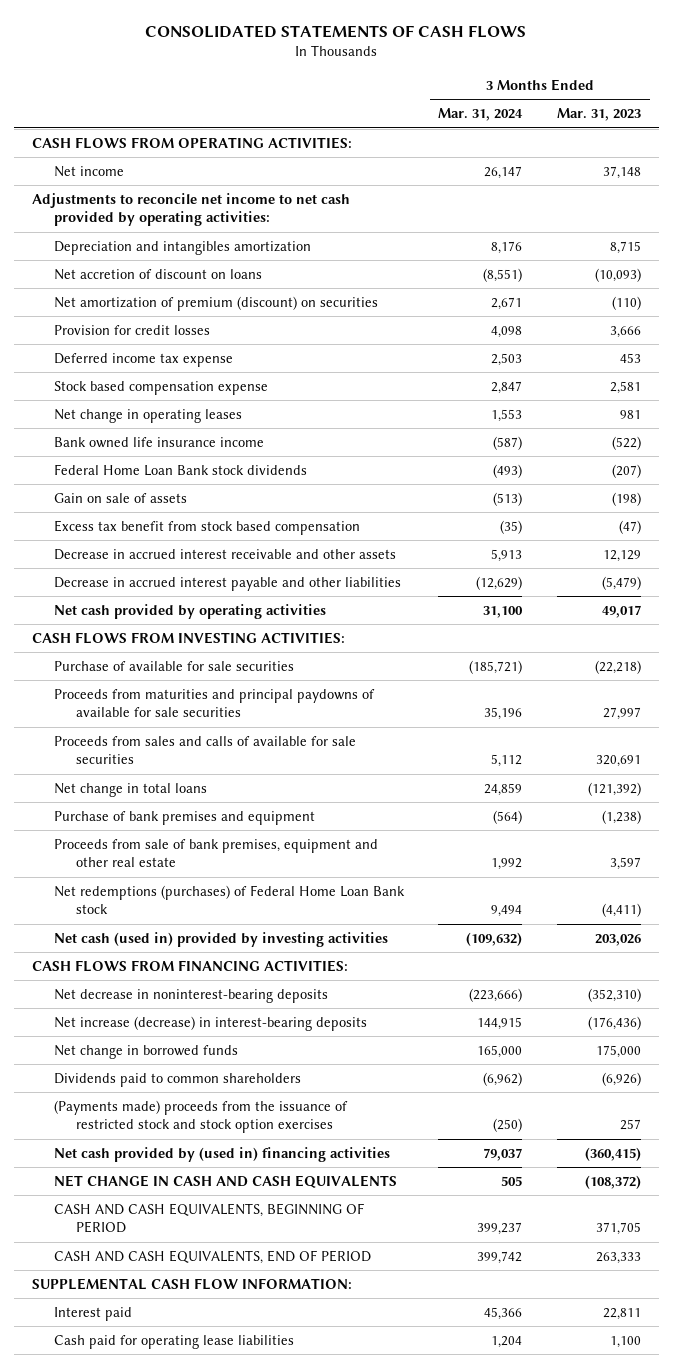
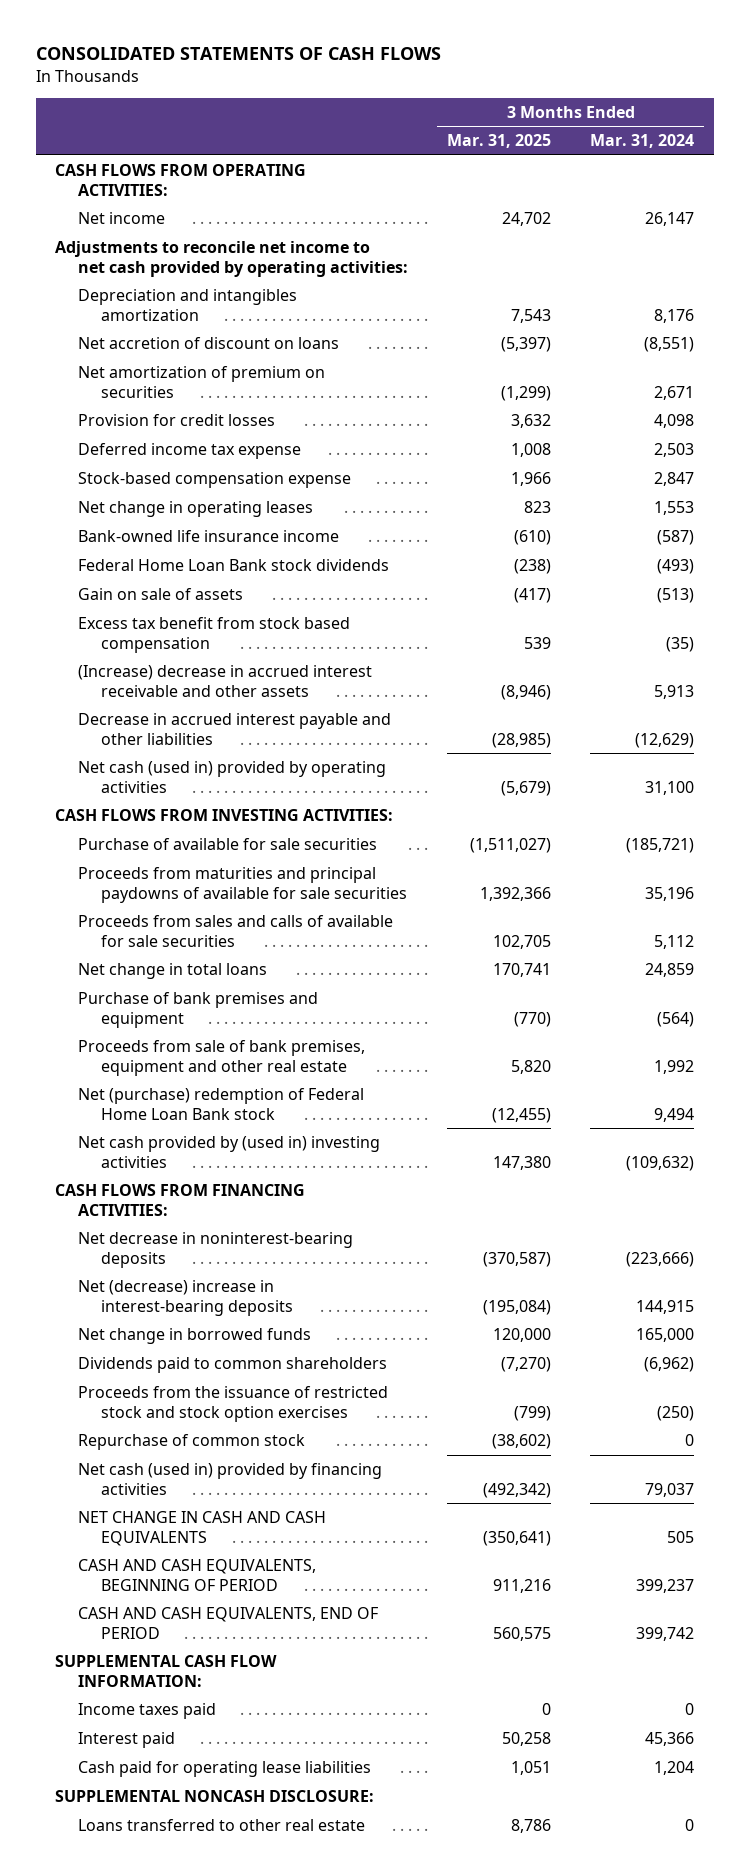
- | 3 Months Ended Mar. 31, 2024 | 3 Months Ended Mar. 31, 2023
+ | 3 Months Ended Mar. 31, 2025 | 3 Months Ended Mar. 31, 2024
- Net amortization of premium (discount) on securities | 2,671 | (110)
+ Net amortization of premium on securities | (1,299) | 2,671
- Stock based compensation expense | 2,847 | 2,581
+ Stock-based compensation expense | 1,966 | 2,847
- Bank owned life insurance income | (587) | (522)
+ Bank-owned life insurance income | (610) | (587)
- Decrease in accrued interest receivable and other assets | 5,913 | 12,129
+ (Increase) decrease in accrued interest receivable and other assets | (8,946) | 5,913
- Net cash provided by operating activities | 31,100 | 49,017
+ Net cash (used in) provided by operating activities | (5,679) | 31,100
- Net redemptions (purchases) of Federal Home Loan Bank stock | 9,494 | (4,411)
- Net cash (used in) provided by investing activities | (109,632) | 203,026
+ Net (purchase) redemption of Federal Home Loan Bank stock | (12,455) | 9,494
+ Net cash provided by (used in) investing activities | 147,380 | (109,632)
- Net increase (decrease) in interest-bearing deposits | 144,915 | (176,436)
+ Net (decrease) increase in interest-bearing deposits | (195,084) | 144,915
- (Payments made) proceeds from the issuance of restricted stock and stock option exercises | (250) | 257
- Net cash provided by (used in) financing activities | 79,037 | (360,415)
+ Proceeds from the issuance of restricted stock and stock option exercises | (799) | (250)
+ Repurchase of common stock | (38,602) | 0
+ Net cash (used in) provided by financing activities | (492,342) | 79,037
+ Income taxes paid | 0 | 0
+ SUPPLEMENTAL NONCASH DISCLOSURE:
+ Loans transferred to other real estate | 8,786 | 0

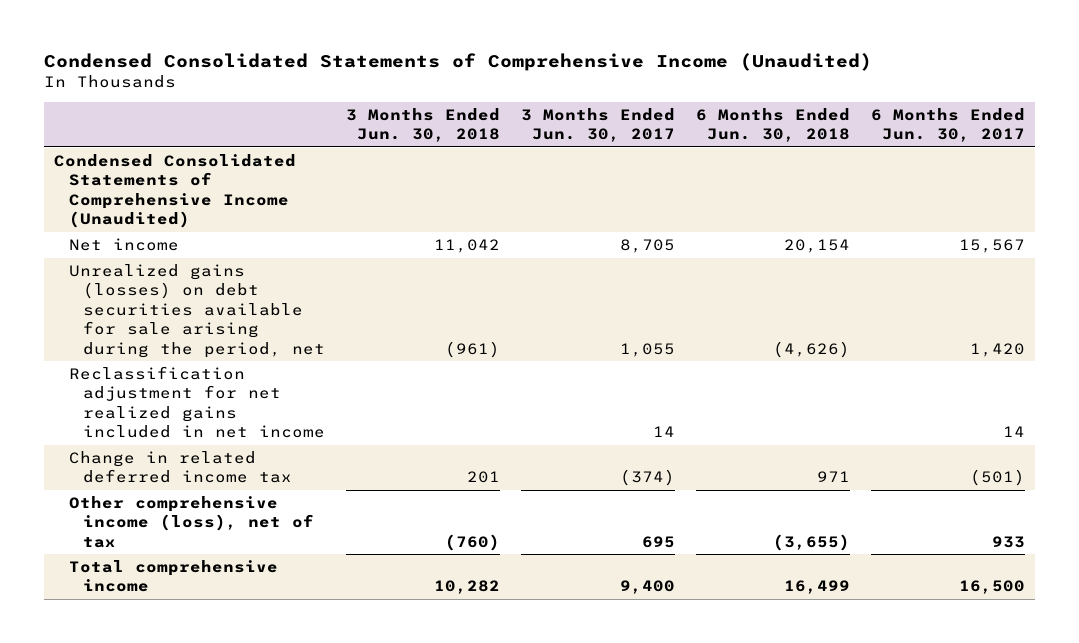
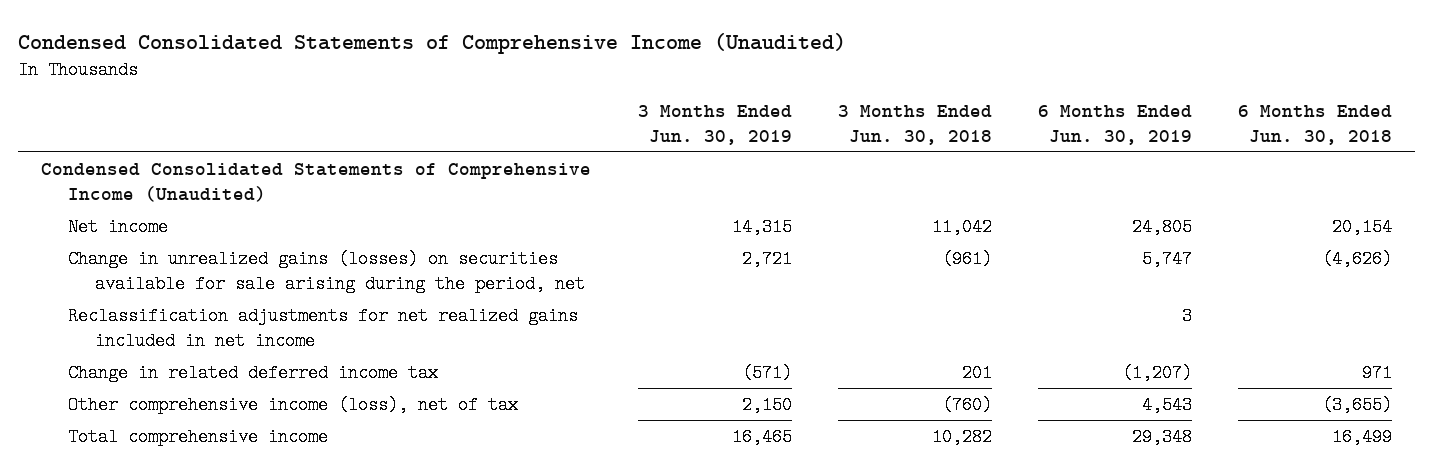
- | 3 Months Ended Jun. 30, 2018 | 3 Months Ended Jun. 30, 2017 | 6 Months Ended Jun. 30, 2018 | 6 Months Ended Jun. 30, 2017
+ | 3 Months Ended Jun. 30, 2019 | 3 Months Ended Jun. 30, 2018 | 6 Months Ended Jun. 30, 2019 | 6 Months Ended Jun. 30, 2018
- Unrealized gains (losses) on debt securities available for sale arising during the period, net | (961) | 1,055 | (4,626) | 1,420
- Reclassification adjustment for net realized gains included in net income | | 14 | | 14
+ Change in unrealized gains (losses) on securities available for sale arising during the period, net | 2,721 | (961) | 5,747 | (4,626)
+ Reclassification adjustments for net realized gains included in net income | | | 3 |

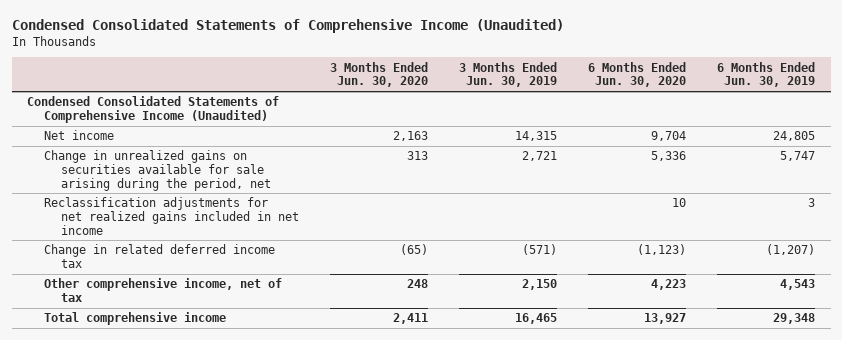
- | 3 Months Ended Jun. 30, 2019 | 3 Months Ended Jun. 30, 2018 | 6 Months Ended Jun. 30, 2019 | 6 Months Ended Jun. 30, 2018
+ | 3 Months Ended Jun. 30, 2020 | 3 Months Ended Jun. 30, 2019 | 6 Months Ended Jun. 30, 2020 | 6 Months Ended Jun. 30, 2019
- Change in unrealized gains (losses) on securities available for sale arising during the period, net | 2,721 | (961) | 5,747 | (4,626)
+ Change in unrealized gains on securities available for sale arising during the period, net | 313 | 2,721 | 5,336 | 5,747
- Other comprehensive income (loss), net of tax | 2,150 | (760) | 4,543 | (3,655)
+ Other comprehensive income, net of tax | 248 | 2,150 | 4,223 | 4,543

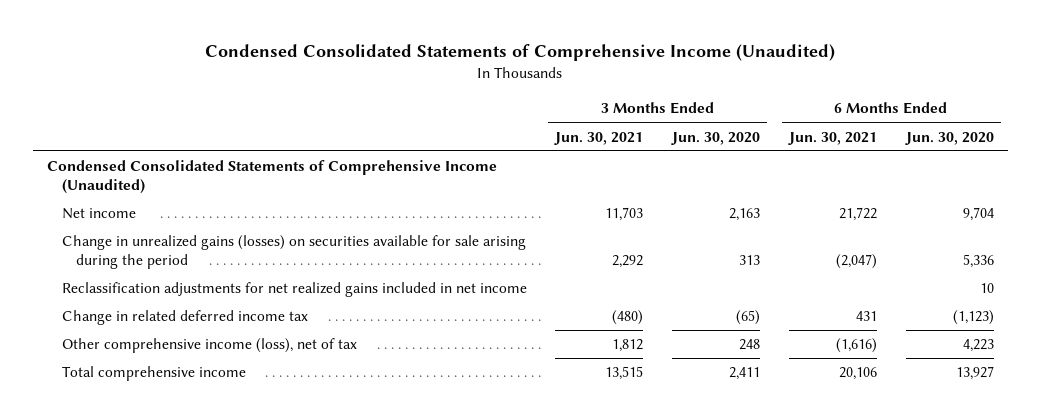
- | 3 Months Ended Jun. 30, 2020 | 3 Months Ended Jun. 30, 2019 | 6 Months Ended Jun. 30, 2020 | 6 Months Ended Jun. 30, 2019
+ | 3 Months Ended Jun. 30, 2021 | 3 Months Ended Jun. 30, 2020 | 6 Months Ended Jun. 30, 2021 | 6 Months Ended Jun. 30, 2020
- Change in unrealized gains on securities available for sale arising during the period, net | 313 | 2,721 | 5,336 | 5,747
+ Change in unrealized gains (losses) on securities available for sale arising during the period | 2,292 | 313 | (2,047) | 5,336
- Other comprehensive income, net of tax | 248 | 2,150 | 4,223 | 4,543
+ Other comprehensive income (loss), net of tax | 1,812 | 248 | (1,616) | 4,223

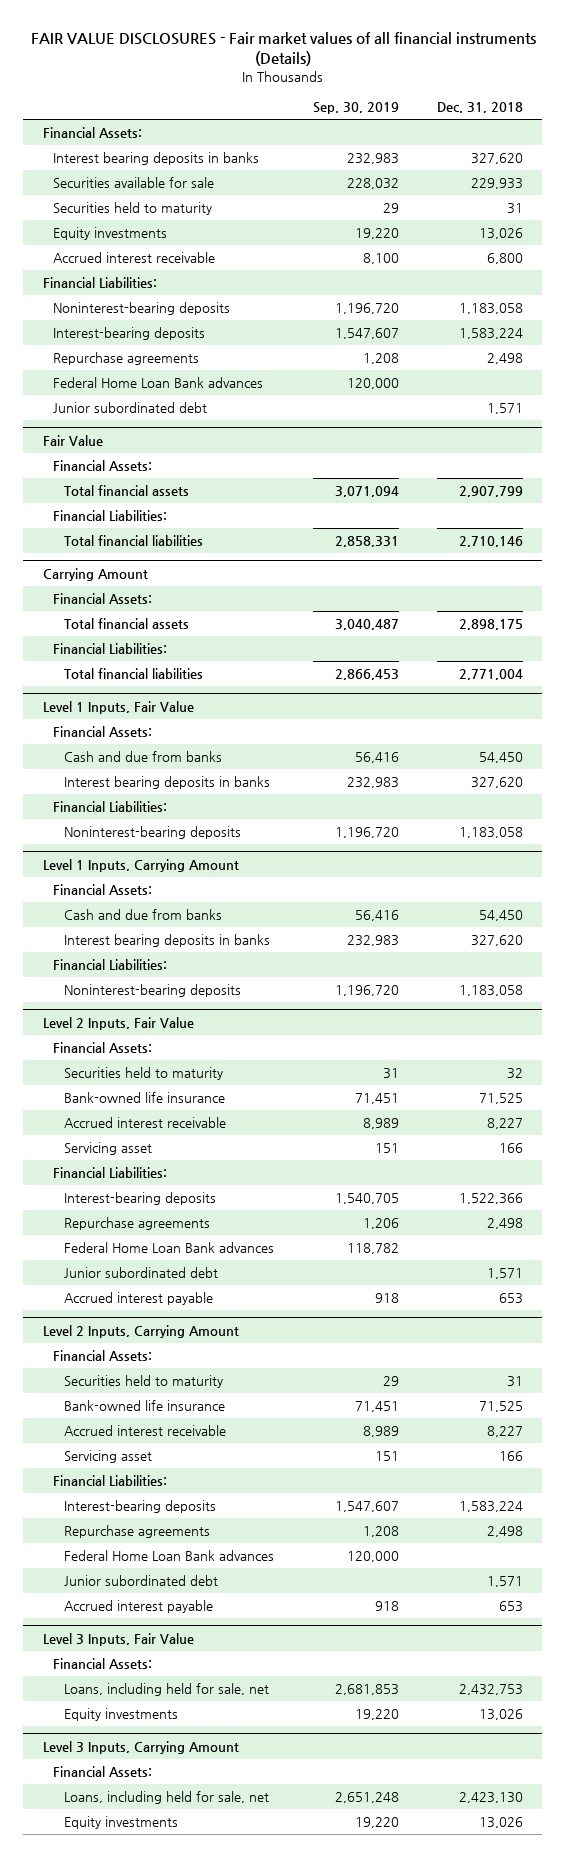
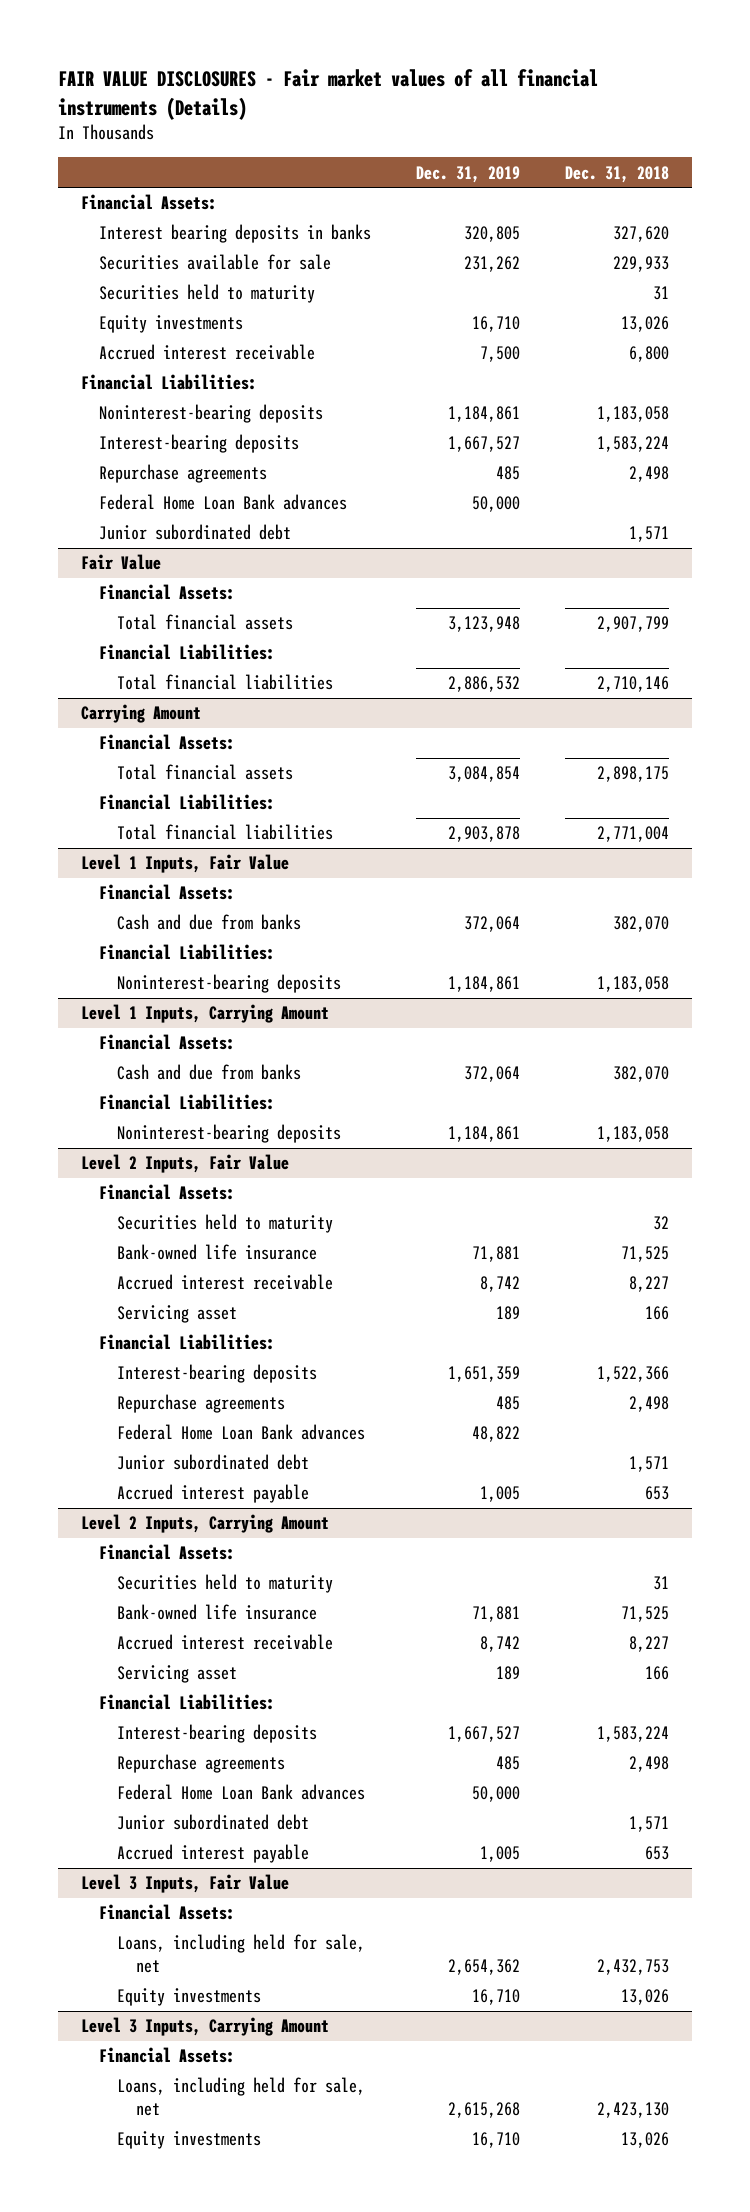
- | Sep. 30, 2019 | Dec. 31, 2018
+ | Dec. 31, 2019 | Dec. 31, 2018
@ Level 1 Inputs, Fair Value
- Cash and due from banks | 56,416 | 54,450
- Interest bearing deposits in banks | 232,983 | 327,620
+ Cash and due from banks | 372,064 | 382,070
@ Level 1 Inputs, Carrying Amount
- Cash and due from banks | 56,416 | 54,450
- Interest bearing deposits in banks | 232,983 | 327,620
+ Cash and due from banks | 372,064 | 382,070

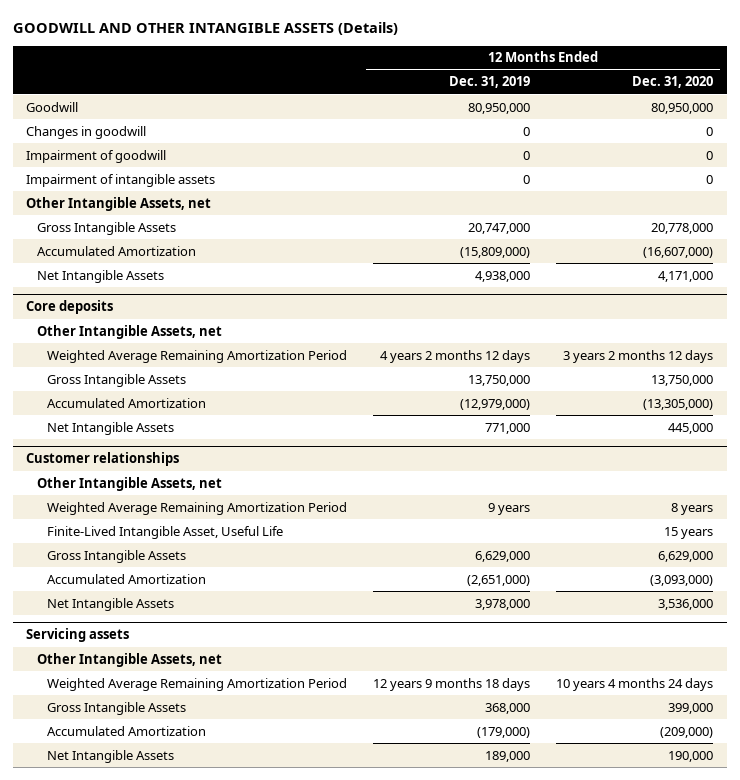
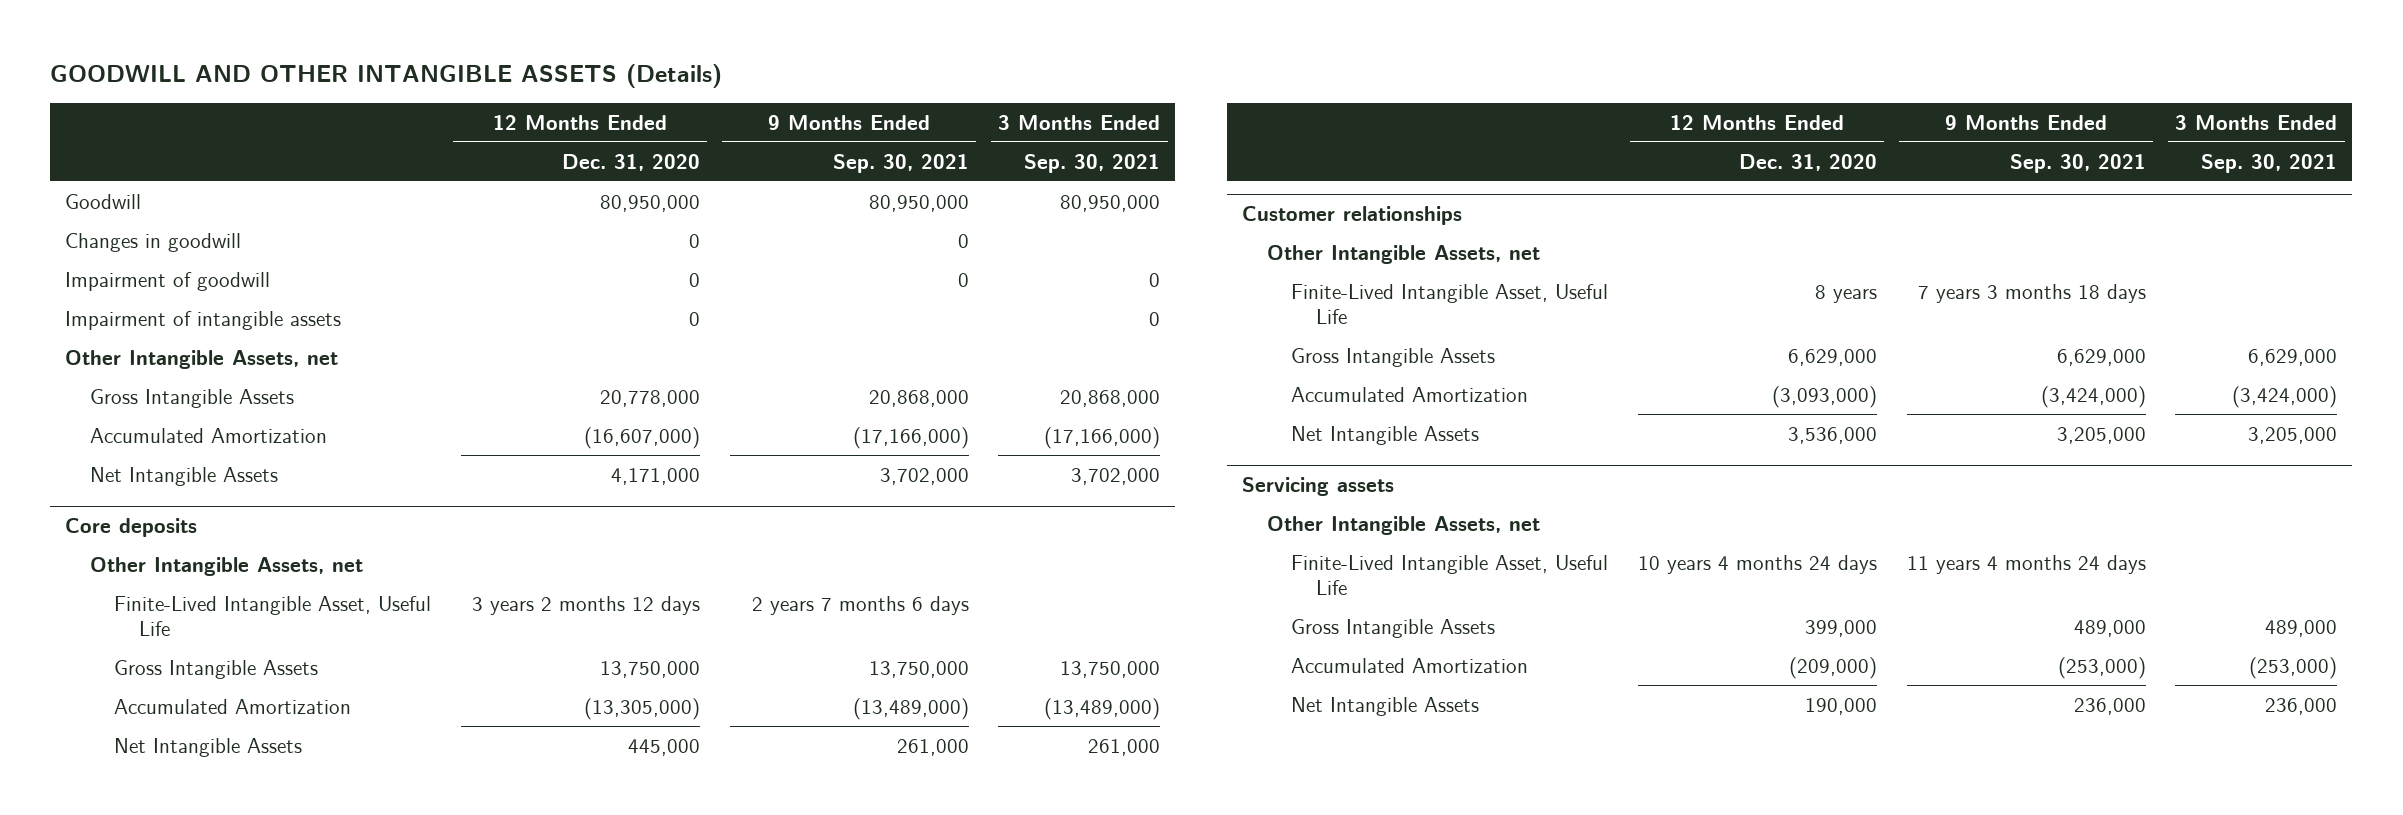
- | 12 Months Ended Dec. 31, 2019 | 12 Months Ended Dec. 31, 2020
+ | 12 Months Ended Dec. 31, 2020 | 9 Months Ended Sep. 30, 2021 | 3 Months Ended Sep. 30, 2021
@ Core deposits
- Weighted Average Remaining Amortization Period | 4 years 2 months 12 days | 3 years 2 months 12 days
+ Finite-Lived Intangible Asset, Useful Life | 3 years 2 months 12 days | 2 years 7 months 6 days |
@ Customer relationships
- Weighted Average Remaining Amortization Period | 9 years | 8 years
- Finite-Lived Intangible Asset, Useful Life | | 15 years
+ Finite-Lived Intangible Asset, Useful Life | 8 years | 7 years 3 months 18 days |
@ Servicing assets
- Weighted Average Remaining Amortization Period | 12 years 9 months 18 days | 10 years 4 months 24 days
+ Finite-Lived Intangible Asset, Useful Life | 10 years 4 months 24 days | 11 years 4 months 24 days |

